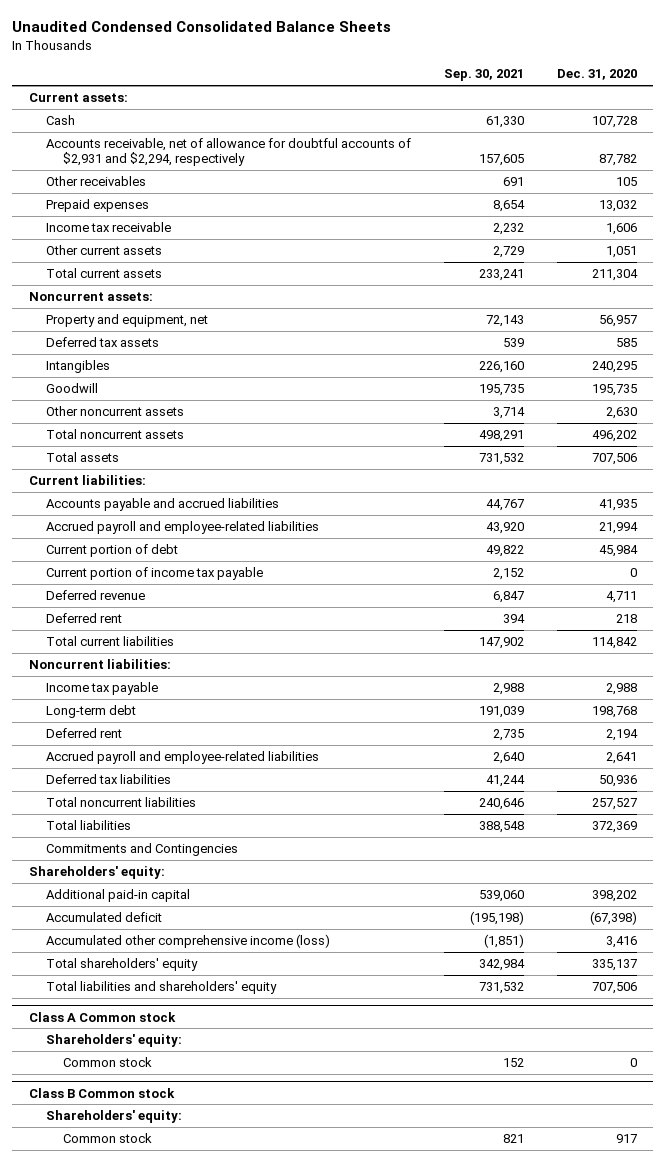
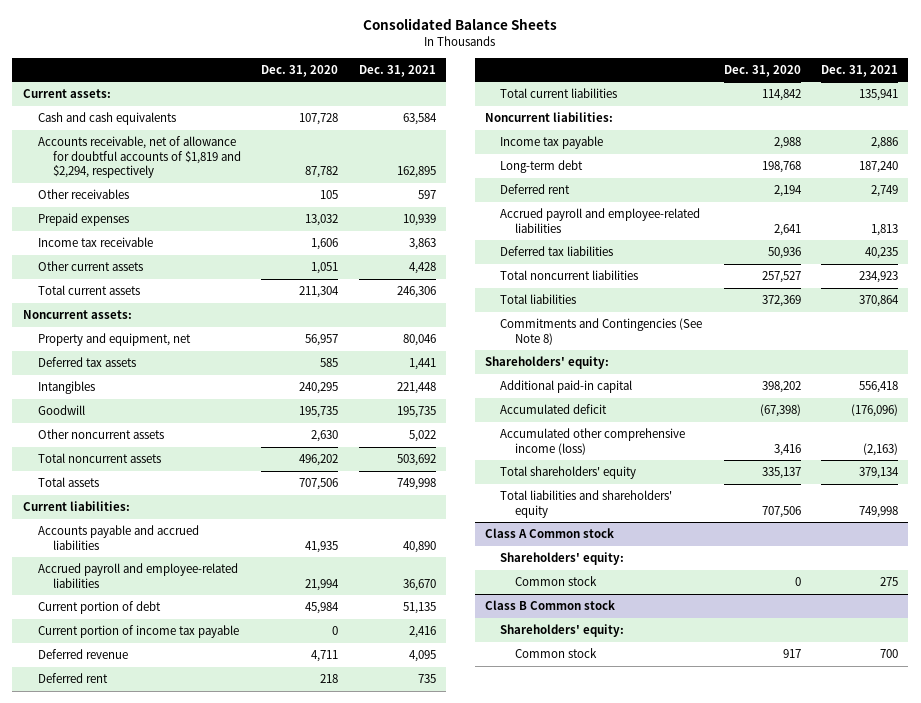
- Unaudited Condensed Consolidated Balance Sheets
+ Consolidated Balance Sheets
- | Sep. 30, 2021 | Dec. 31, 2020
+ | Dec. 31, 2020 | Dec. 31, 2021
- Cash | 61,330 | 107,728
- Accounts receivable, net of allowance for doubtful accounts of $2,931 and $2,294, respectively | 157,605 | 87,782
+ Cash and cash equivalents | 107,728 | 63,584
+ Accounts receivable, net of allowance for doubtful accounts of $1,819 and $2,294, respectively | 87,782 | 162,895
- Commitments and Contingencies
+ Commitments and Contingencies (See Note 8)

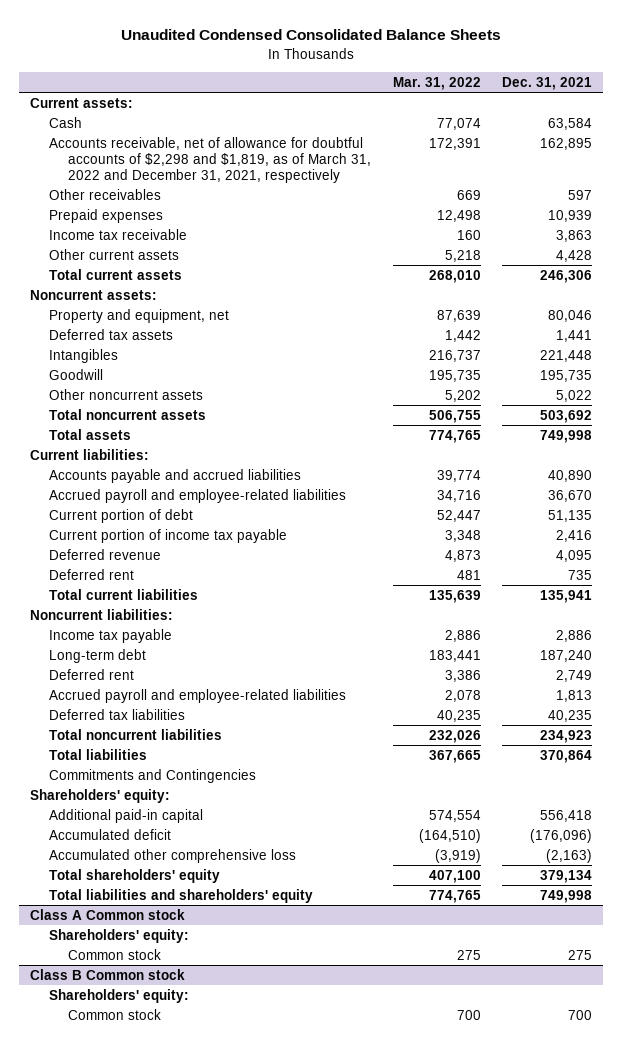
- Consolidated Balance Sheets
+ Unaudited Condensed Consolidated Balance Sheets
- | Dec. 31, 2020 | Dec. 31, 2021
+ | Mar. 31, 2022 | Dec. 31, 2021
- Cash and cash equivalents | 107,728 | 63,584
- Accounts receivable, net of allowance for doubtful accounts of $1,819 and $2,294, respectively | 87,782 | 162,895
+ Cash | 77,074 | 63,584
+ Accounts receivable, net of allowance for doubtful accounts of $2,298 and $1,819, as of March 31, 2022 and December 31, 2021, respectively | 172,391 | 162,895
- Commitments and Contingencies (See Note 8)
+ Commitments and Contingencies
- Accumulated other comprehensive income (loss) | 3,416 | (2,163)
+ Accumulated other comprehensive loss | (3,919) | (2,163)

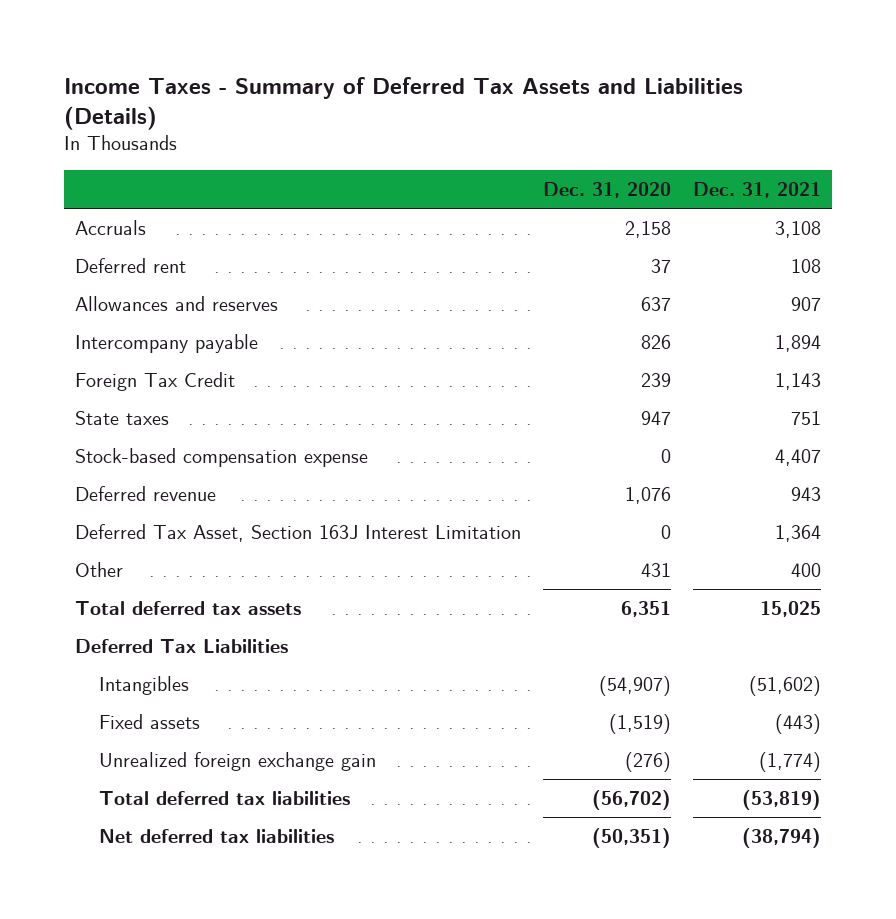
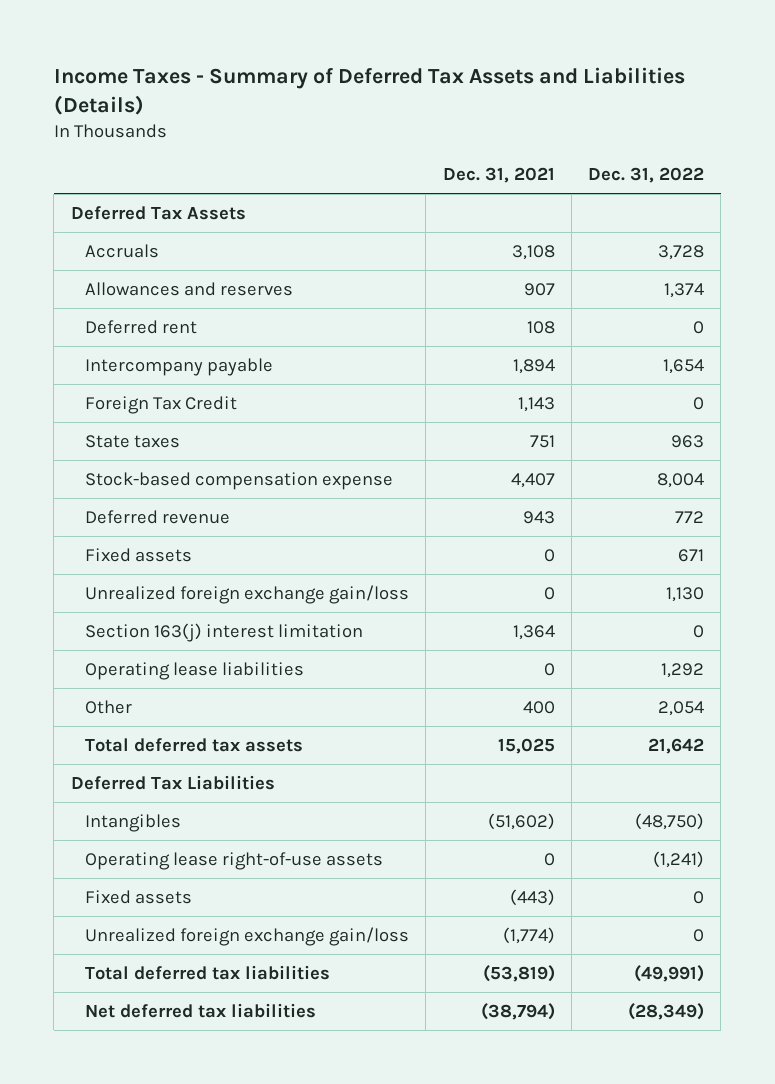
- | Dec. 31, 2020 | Dec. 31, 2021
+ | Dec. 31, 2021 | Dec. 31, 2022
+ Deferred Tax Assets
moved down: Deferred rent | 108 | 0
- Deferred Tax Asset, Section 163J Interest Limitation | 0 | 1,364
+ Fixed assets | 0 | 671
+ Unrealized foreign exchange gain/loss | 0 | 1,130
+ Section 163(j) interest limitation | 1,364 | 0
+ Operating lease liabilities | 0 | 1,292
+ Operating lease right-of-use assets | 0 | (1,241)
- Unrealized foreign exchange gain | (276) | (1,774)
+ Unrealized foreign exchange gain/loss | (1,774) | 0

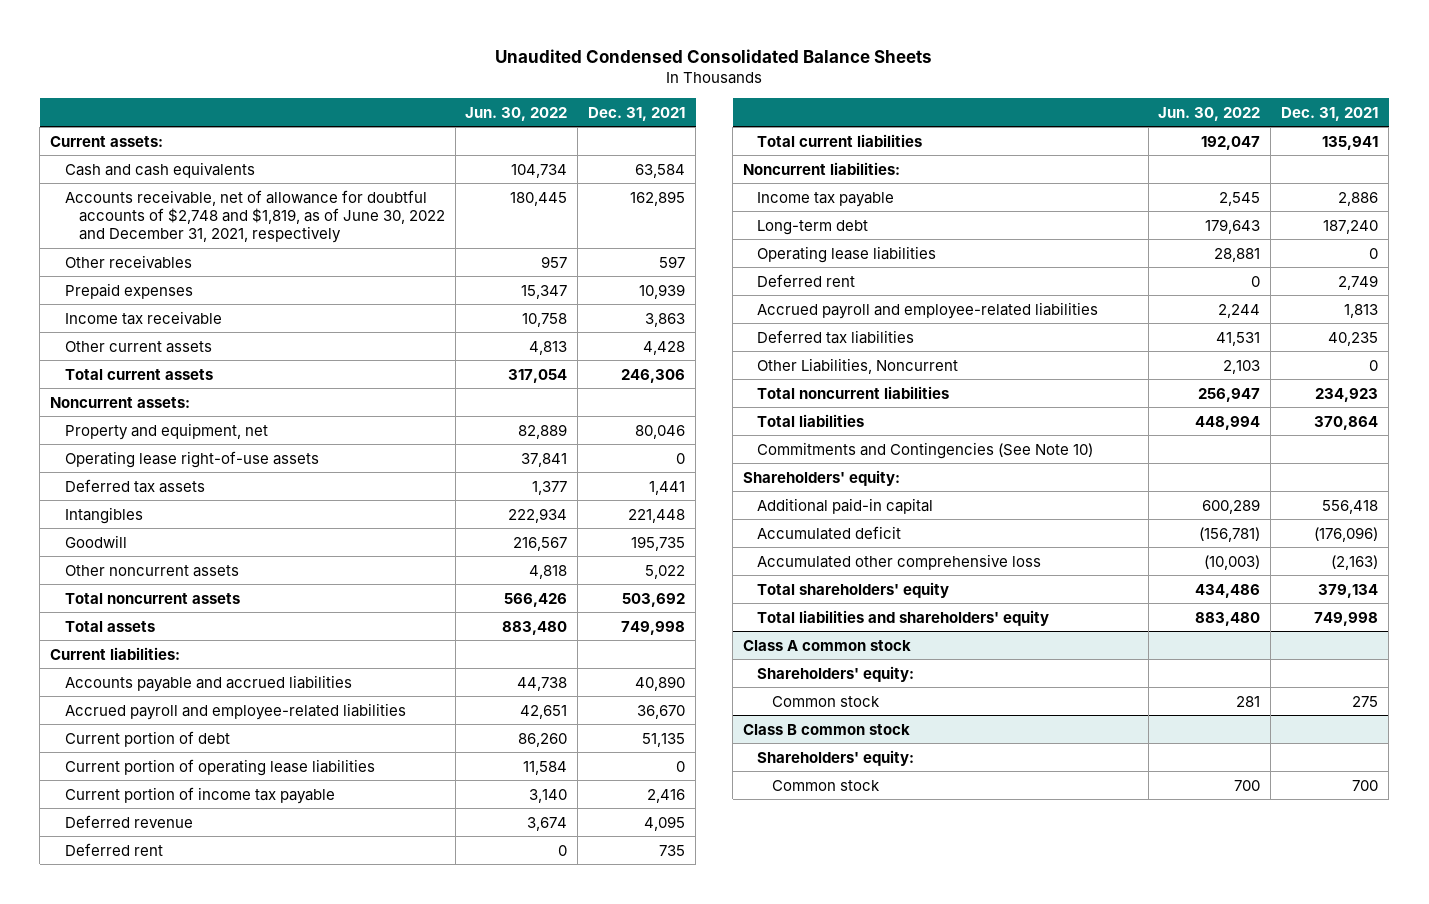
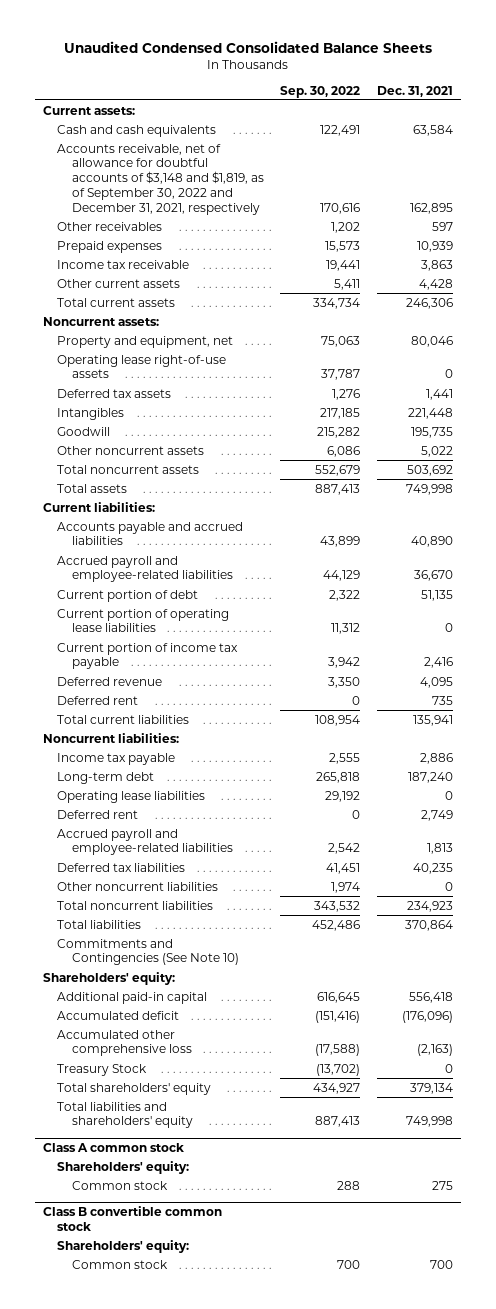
- | Jun. 30, 2022 | Dec. 31, 2021
+ | Sep. 30, 2022 | Dec. 31, 2021
- Accounts receivable, net of allowance for doubtful accounts of $2,748 and $1,819, as of June 30, 2022 and December 31, 2021, respectively | 180,445 | 162,895
+ Accounts receivable, net of allowance for doubtful accounts of $3,148 and $1,819, as of September 30, 2022 and December 31, 2021, respectively | 170,616 | 162,895
- Other Liabilities, Noncurrent | 2,103 | 0
+ Other noncurrent liabilities | 1,974 | 0
+ Treasury Stock | (13,702) | 0
- Class B common stock
+ Class B convertible common stock

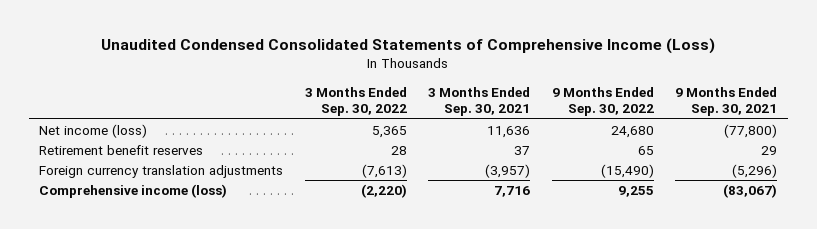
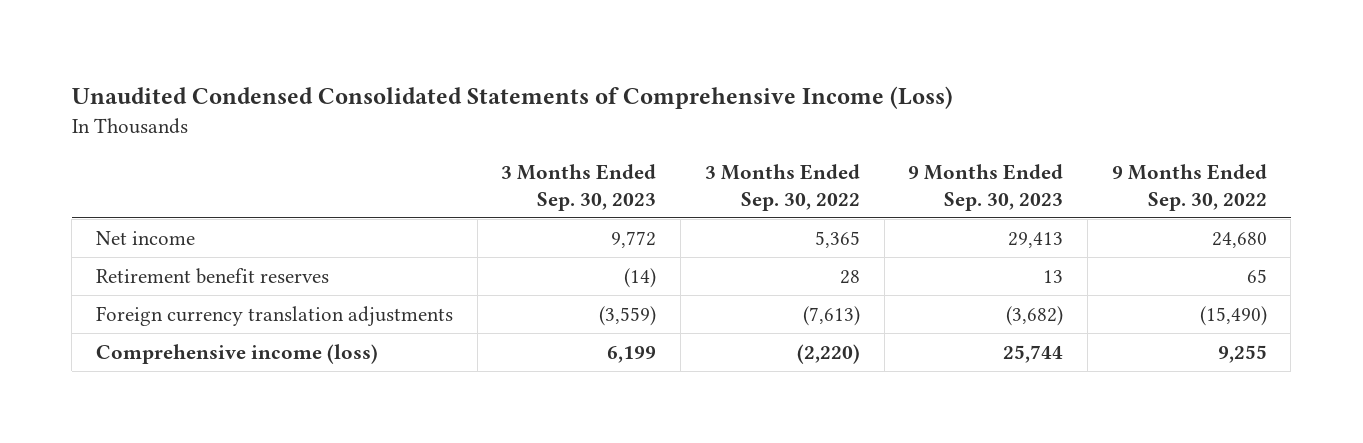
- | 3 Months Ended Sep. 30, 2022 | 3 Months Ended Sep. 30, 2021 | 9 Months Ended Sep. 30, 2022 | 9 Months Ended Sep. 30, 2021
+ | 3 Months Ended Sep. 30, 2023 | 3 Months Ended Sep. 30, 2022 | 9 Months Ended Sep. 30, 2023 | 9 Months Ended Sep. 30, 2022
- Net income (loss) | 5,365 | 11,636 | 24,680 | (77,800)
+ Net income | 9,772 | 5,365 | 29,413 | 24,680

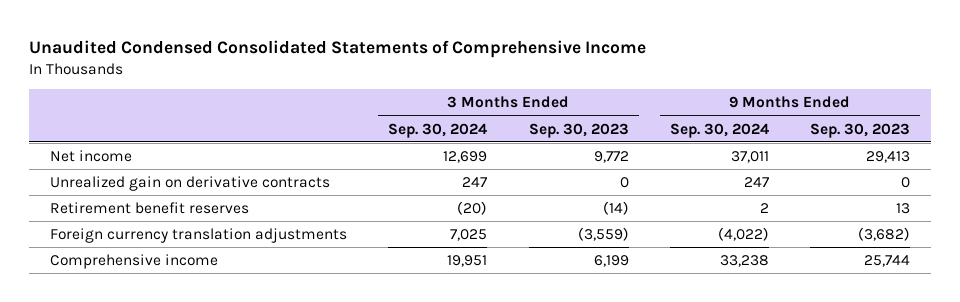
- Unaudited Condensed Consolidated Statements of Comprehensive Income (Loss)
+ Unaudited Condensed Consolidated Statements of Comprehensive Income
- | 3 Months Ended Sep. 30, 2023 | 3 Months Ended Sep. 30, 2022 | 9 Months Ended Sep. 30, 2023 | 9 Months Ended Sep. 30, 2022
+ | 3 Months Ended Sep. 30, 2024 | 3 Months Ended Sep. 30, 2023 | 9 Months Ended Sep. 30, 2024 | 9 Months Ended Sep. 30, 2023
+ Unrealized gain on derivative contracts | 247 | 0 | 247 | 0
- Comprehensive income (loss) | 6,199 | (2,220) | 25,744 | 9,255
+ Comprehensive income | 19,951 | 6,199 | 33,238 | 25,744

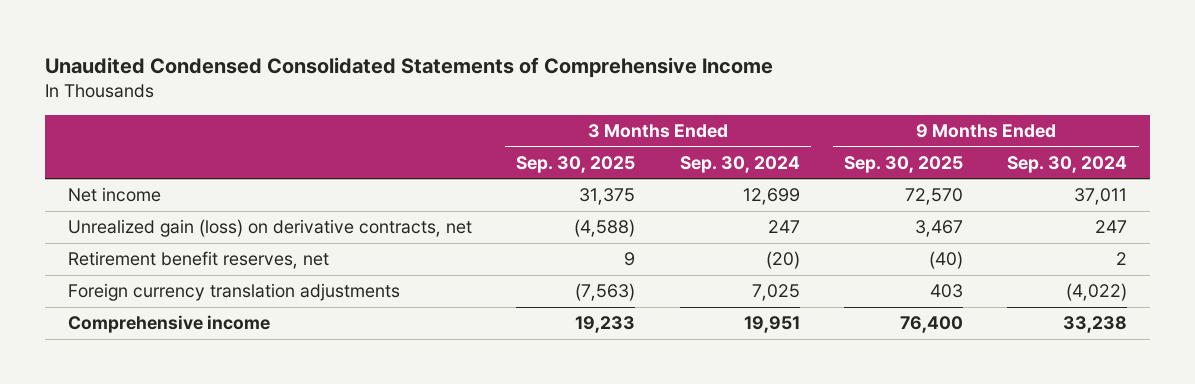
- | 3 Months Ended Sep. 30, 2024 | 3 Months Ended Sep. 30, 2023 | 9 Months Ended Sep. 30, 2024 | 9 Months Ended Sep. 30, 2023
+ | 3 Months Ended Sep. 30, 2025 | 3 Months Ended Sep. 30, 2024 | 9 Months Ended Sep. 30, 2025 | 9 Months Ended Sep. 30, 2024
- Unrealized gain on derivative contracts | 247 | 0 | 247 | 0
- Retirement benefit reserves | (20) | (14) | 2 | 13
+ Unrealized gain (loss) on derivative contracts, net | (4,588) | 247 | 3,467 | 247
+ Retirement benefit reserves, net | 9 | (20) | (40) | 2

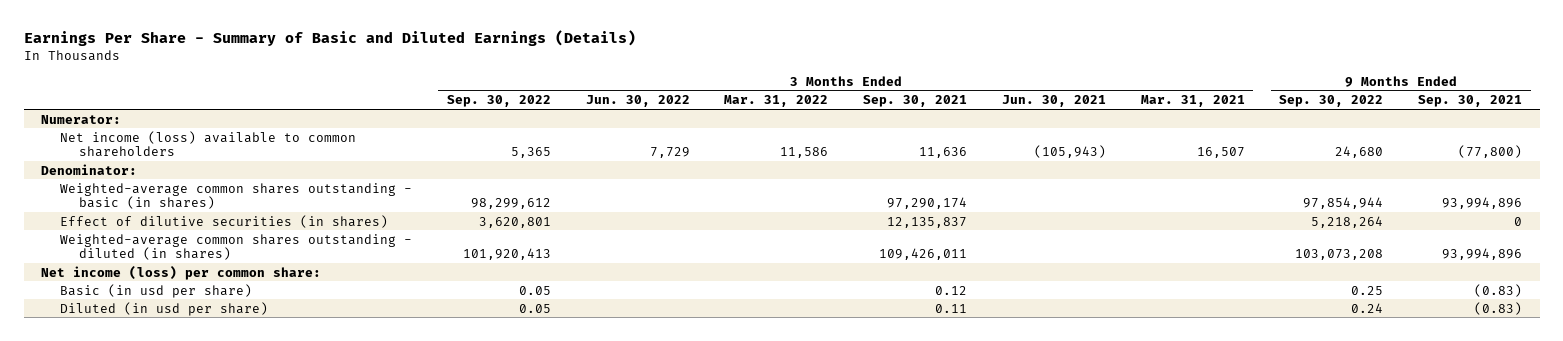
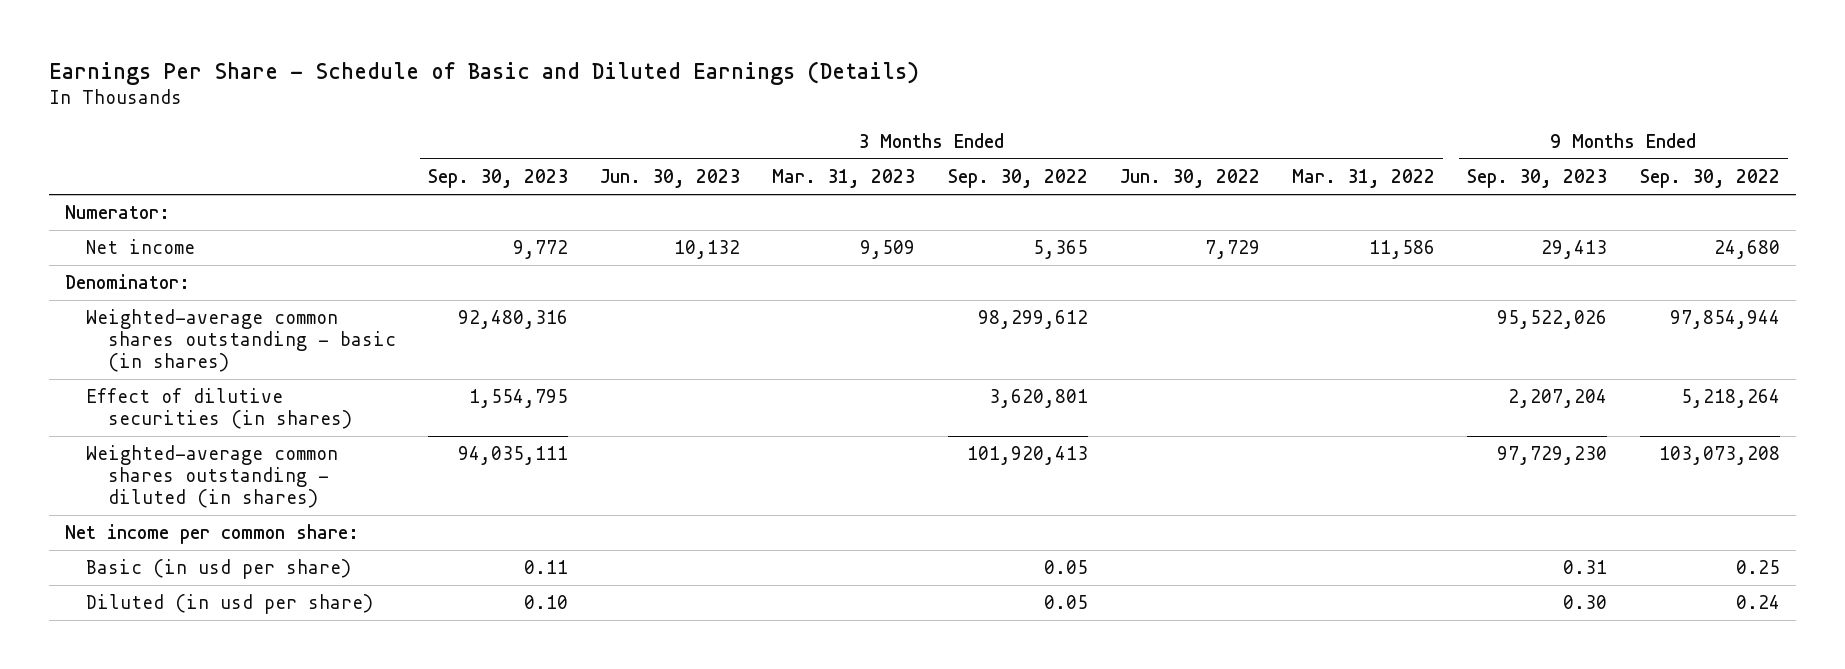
- Earnings Per Share - Summary of Basic and Diluted Earnings (Details)
+ Earnings Per Share - Schedule of Basic and Diluted Earnings (Details)
- | 3 Months Ended Sep. 30, 2022 | 3 Months Ended Jun. 30, 2022 | 3 Months Ended Mar. 31, 2022 | 3 Months Ended Sep. 30, 2021 | 3 Months Ended Jun. 30, 2021 | 3 Months Ended Mar. 31, 2021 | 9 Months Ended Sep. 30, 2022 | 9 Months Ended Sep. 30, 2021
+ | 3 Months Ended Sep. 30, 2023 | 3 Months Ended Jun. 30, 2023 | 3 Months Ended Mar. 31, 2023 | 3 Months Ended Sep. 30, 2022 | 3 Months Ended Jun. 30, 2022 | 3 Months Ended Mar. 31, 2022 | 9 Months Ended Sep. 30, 2023 | 9 Months Ended Sep. 30, 2022
- Net income (loss) available to common shareholders | 5,365 | 7,729 | 11,586 | 11,636 | (105,943) | 16,507 | 24,680 | (77,800)
+ Net income | 9,772 | 10,132 | 9,509 | 5,365 | 7,729 | 11,586 | 29,413 | 24,680
- Net income (loss) per common share:
+ Net income per common share:

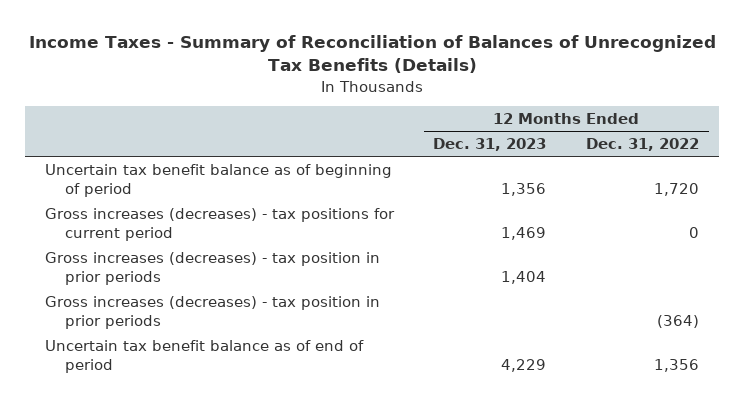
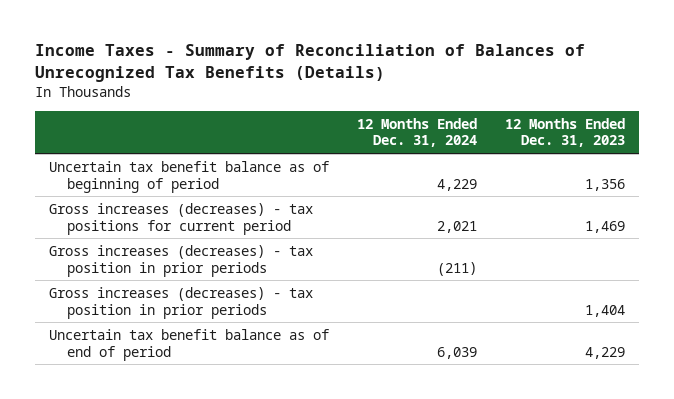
- | 12 Months Ended Dec. 31, 2023 | 12 Months Ended Dec. 31, 2022
+ | 12 Months Ended Dec. 31, 2024 | 12 Months Ended Dec. 31, 2023
moved down: Gross increases (decreases) - tax position in prior periods | | 1,404

